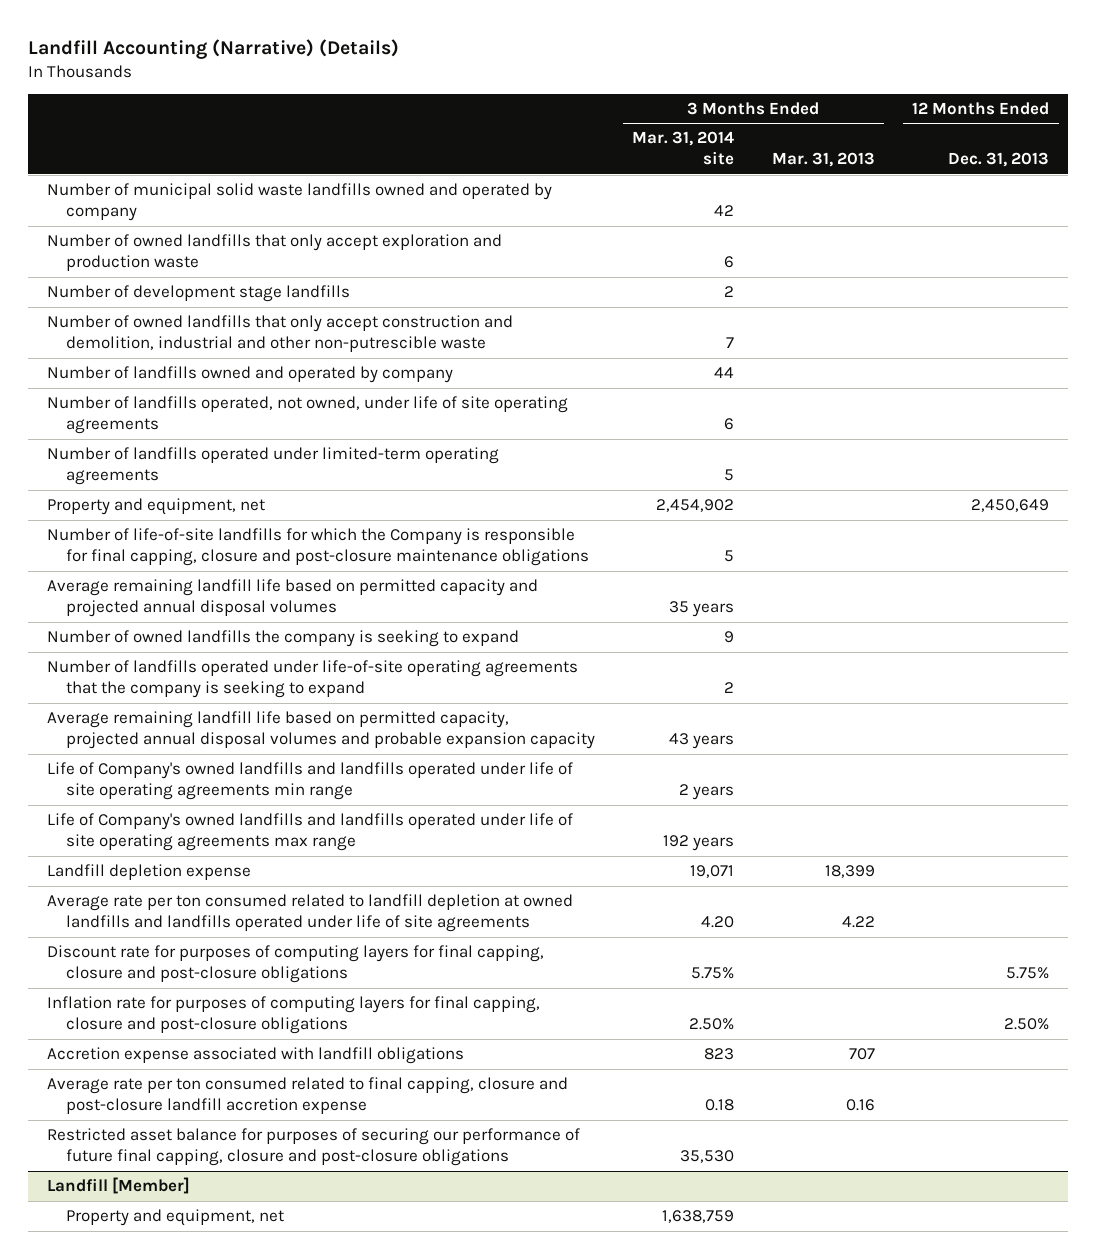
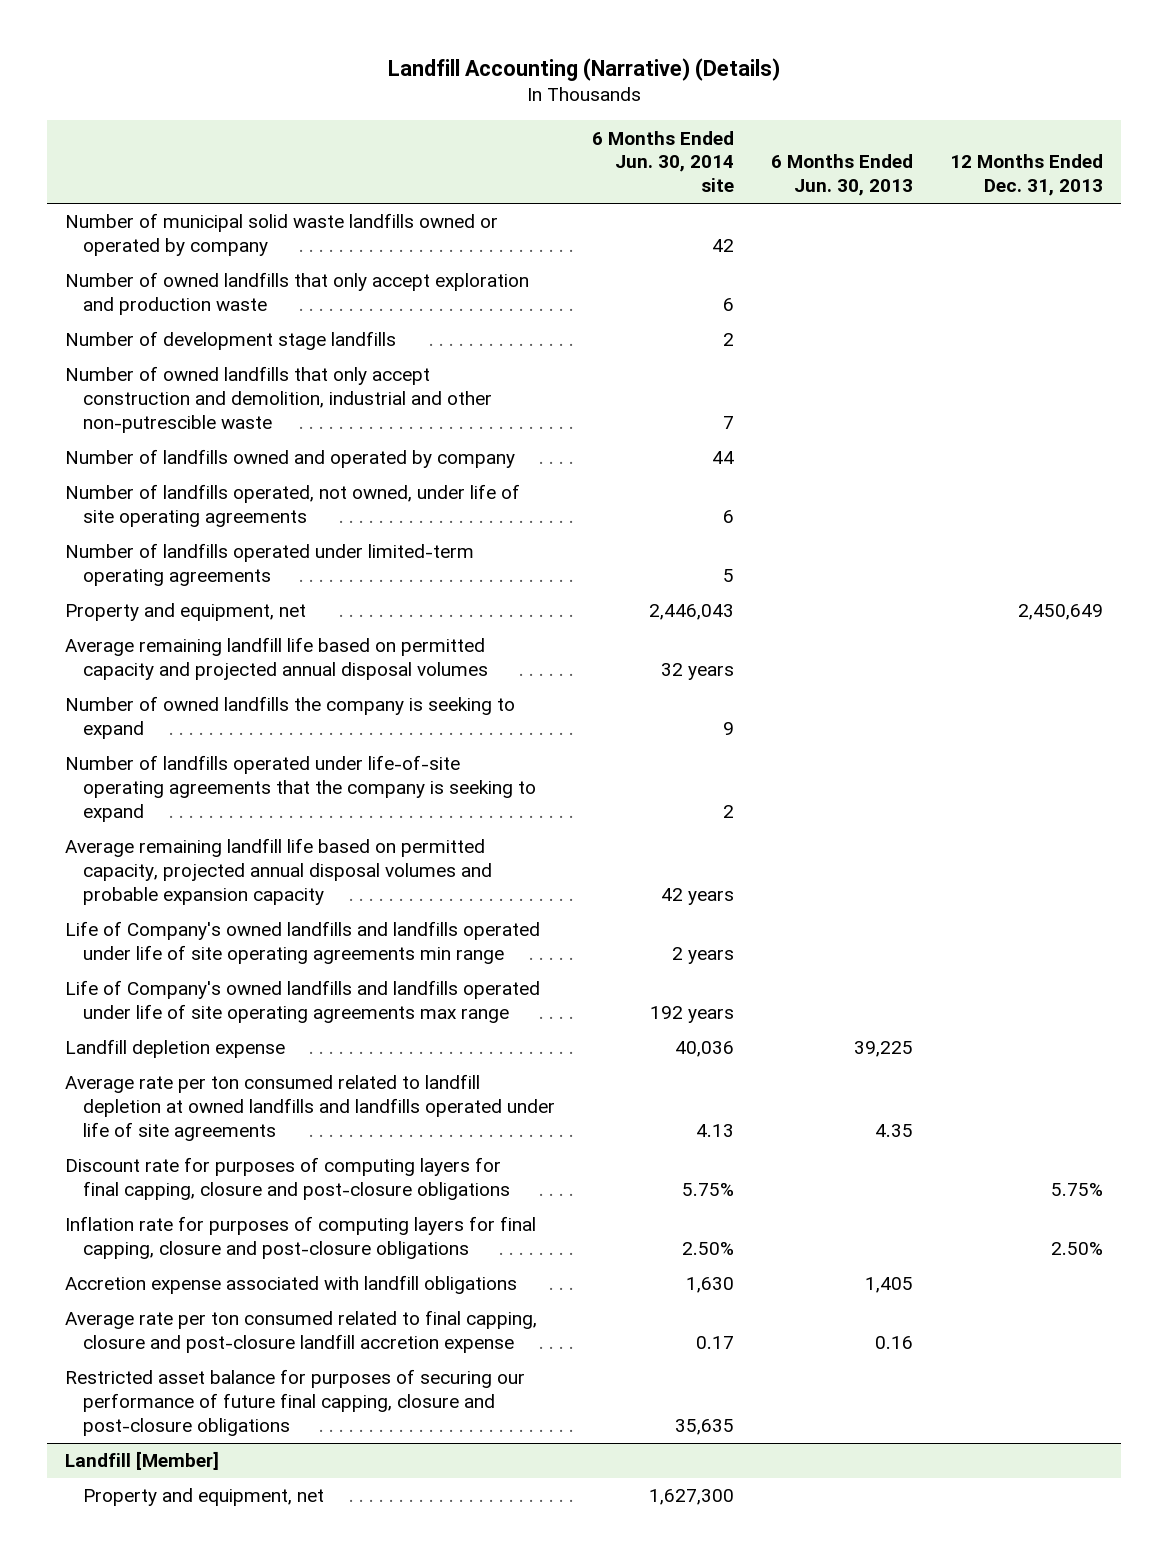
- | 3 Months Ended Mar. 31, 2014 site | 3 Months Ended Mar. 31, 2013 | 12 Months Ended Dec. 31, 2013
+ | 6 Months Ended Jun. 30, 2014 site | 6 Months Ended Jun. 30, 2013 | 12 Months Ended Dec. 31, 2013
- Number of municipal solid waste landfills owned and operated by company | 42 | |
+ Number of municipal solid waste landfills owned or operated by company | 42 | |
- Number of life-of-site landfills for which the Company is responsible for final capping, closure and post-closure maintenance obligations | 5 | |

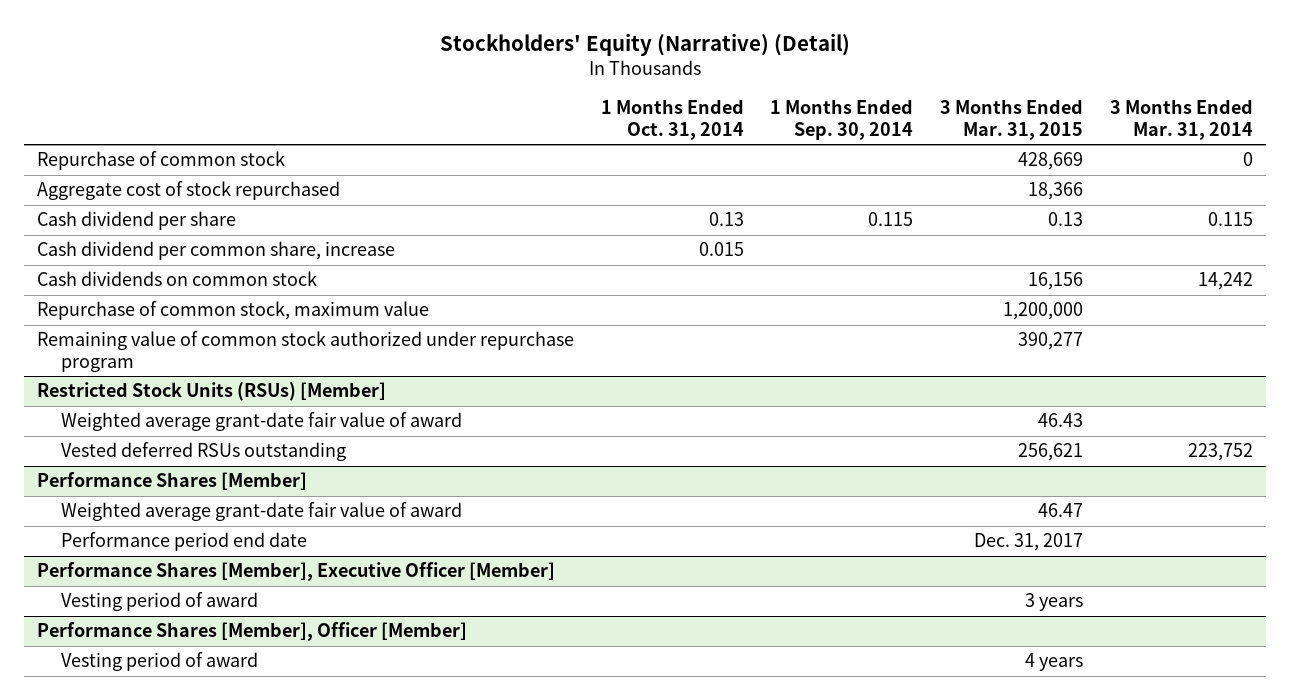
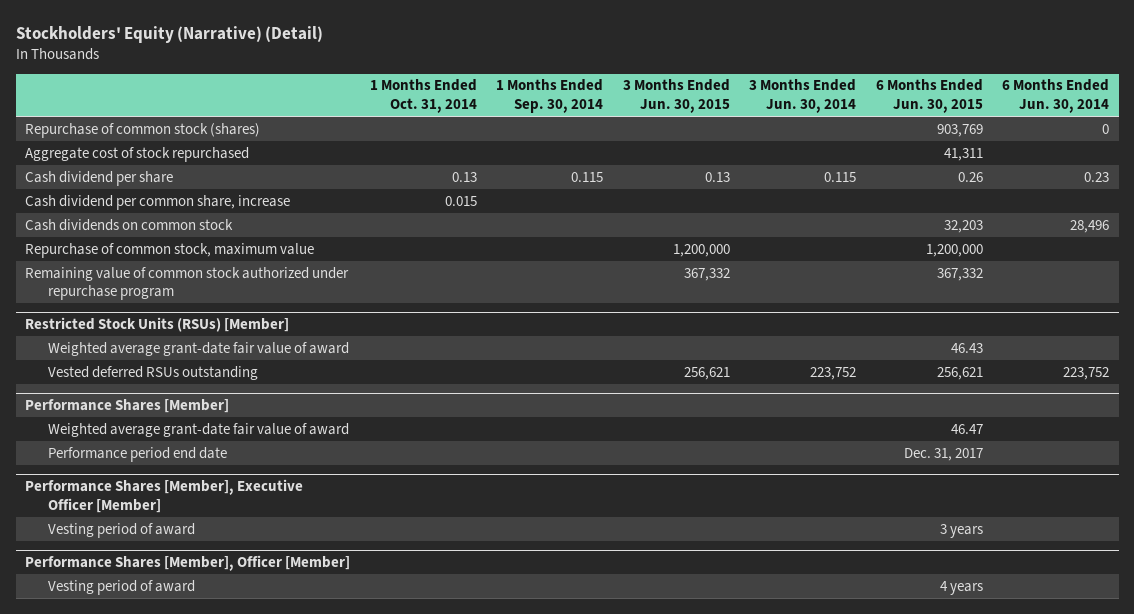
- | 1 Months Ended Oct. 31, 2014 | 1 Months Ended Sep. 30, 2014 | 3 Months Ended Mar. 31, 2015 | 3 Months Ended Mar. 31, 2014
+ | 1 Months Ended Oct. 31, 2014 | 1 Months Ended Sep. 30, 2014 | 3 Months Ended Jun. 30, 2015 | 3 Months Ended Jun. 30, 2014 | 6 Months Ended Jun. 30, 2015 | 6 Months Ended Jun. 30, 2014
- Repurchase of common stock | | | 428,669 | 0
+ Repurchase of common stock (shares) | | | | | 903,769 | 0

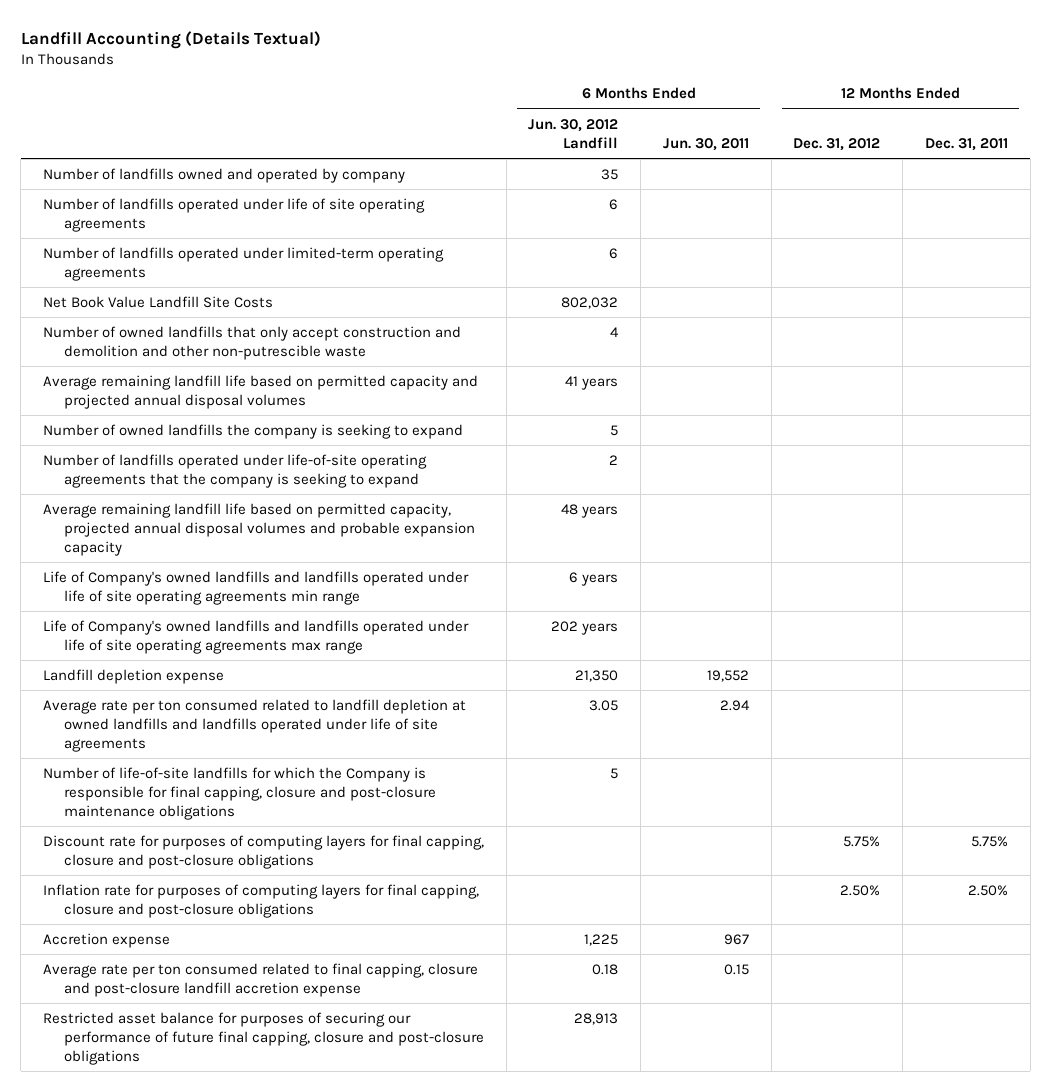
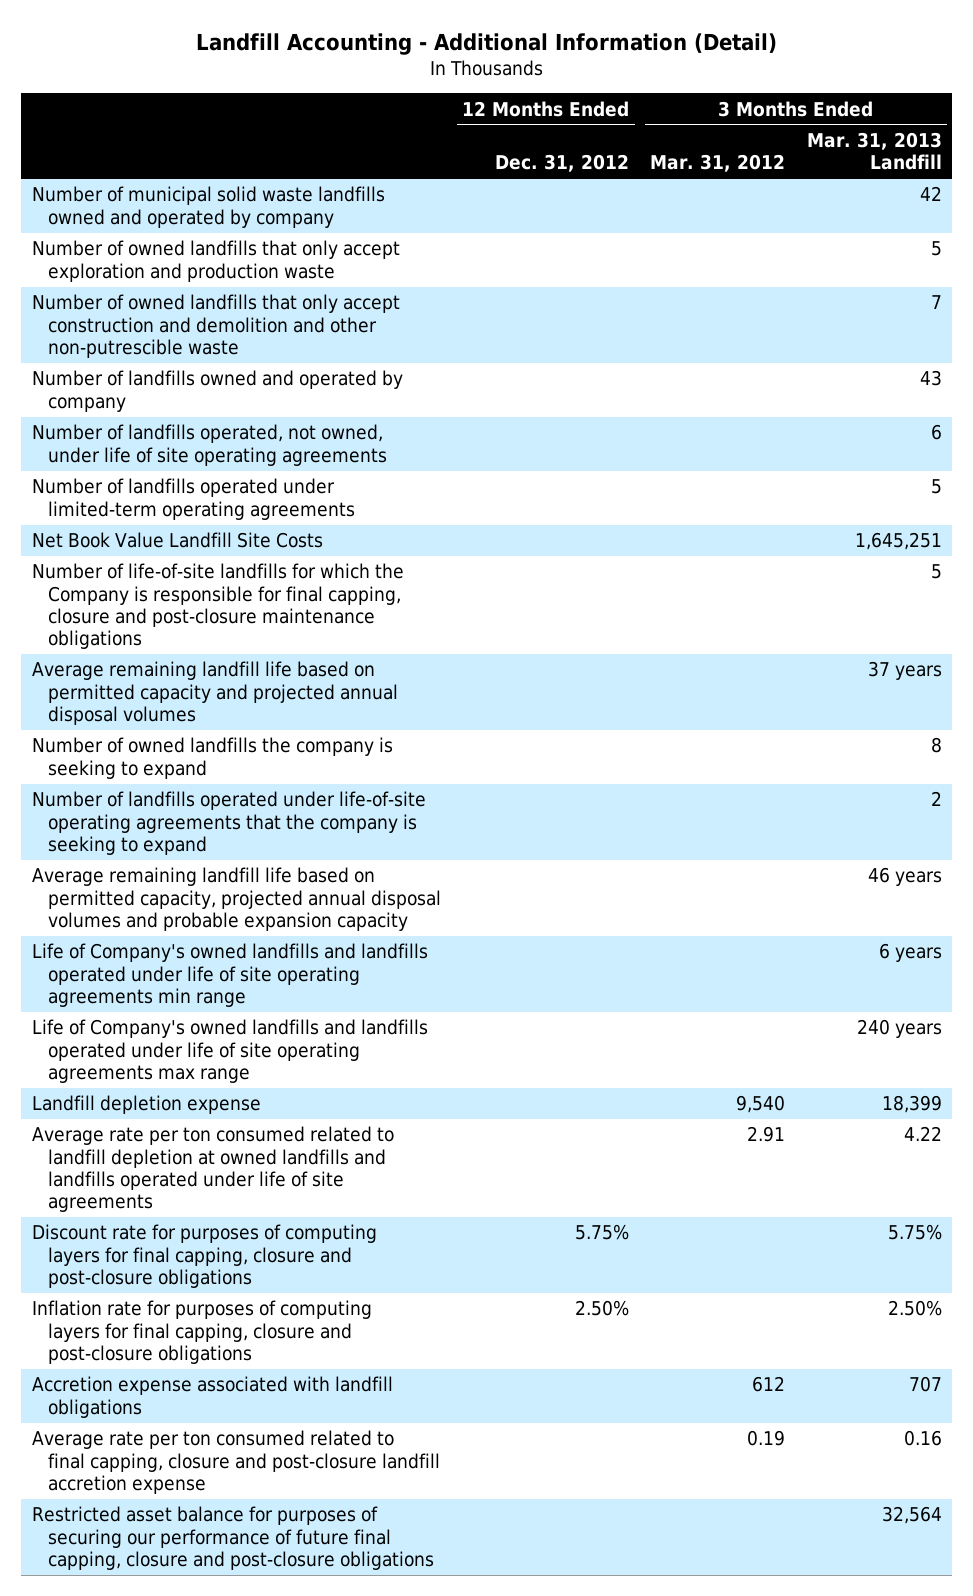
- Landfill Accounting (Details Textual)
+ Landfill Accounting - Additional Information (Detail)
- | 6 Months Ended Jun. 30, 2012 Landfill | 6 Months Ended Jun. 30, 2011 | 12 Months Ended Dec. 31, 2012 | 12 Months Ended Dec. 31, 2011
+ | 12 Months Ended Dec. 31, 2012 | 3 Months Ended Mar. 31, 2012 | 3 Months Ended Mar. 31, 2013 Landfill
+ Number of municipal solid waste landfills owned and operated by company | | | 42
+ Number of owned landfills that only accept exploration and production waste | | | 5
moved up: Number of owned landfills that only accept construction and demolition and other non-putrescible waste | | | 7
- Number of landfills operated under life of site operating agreements | 6 | | |
+ Number of landfills operated, not owned, under life of site operating agreements | | | 6
moved up: Number of life-of-site landfills for which the Company is responsible for final capping, closure and post-closure maintenance obligations | | | 5
- Accretion expense | 1,225 | 967 | |
+ Accretion expense associated with landfill obligations | | 612 | 707

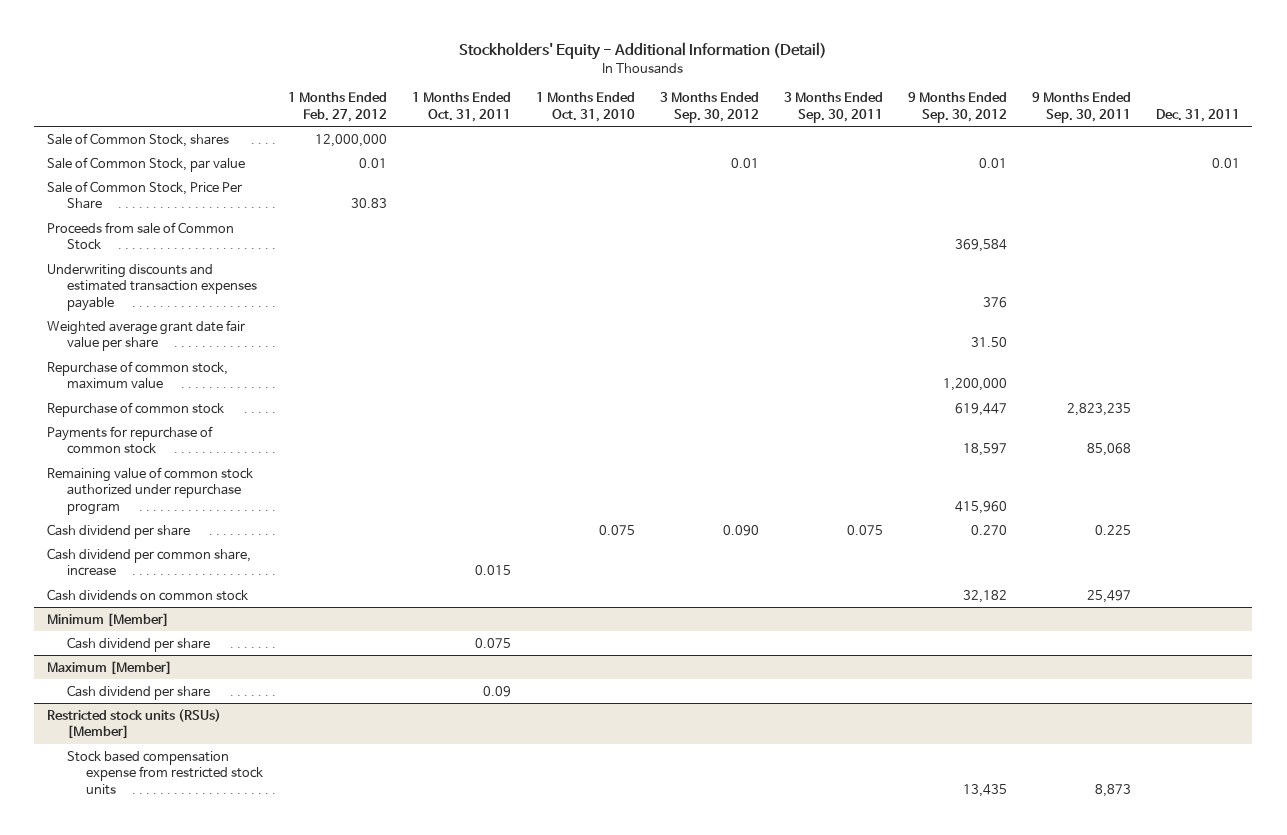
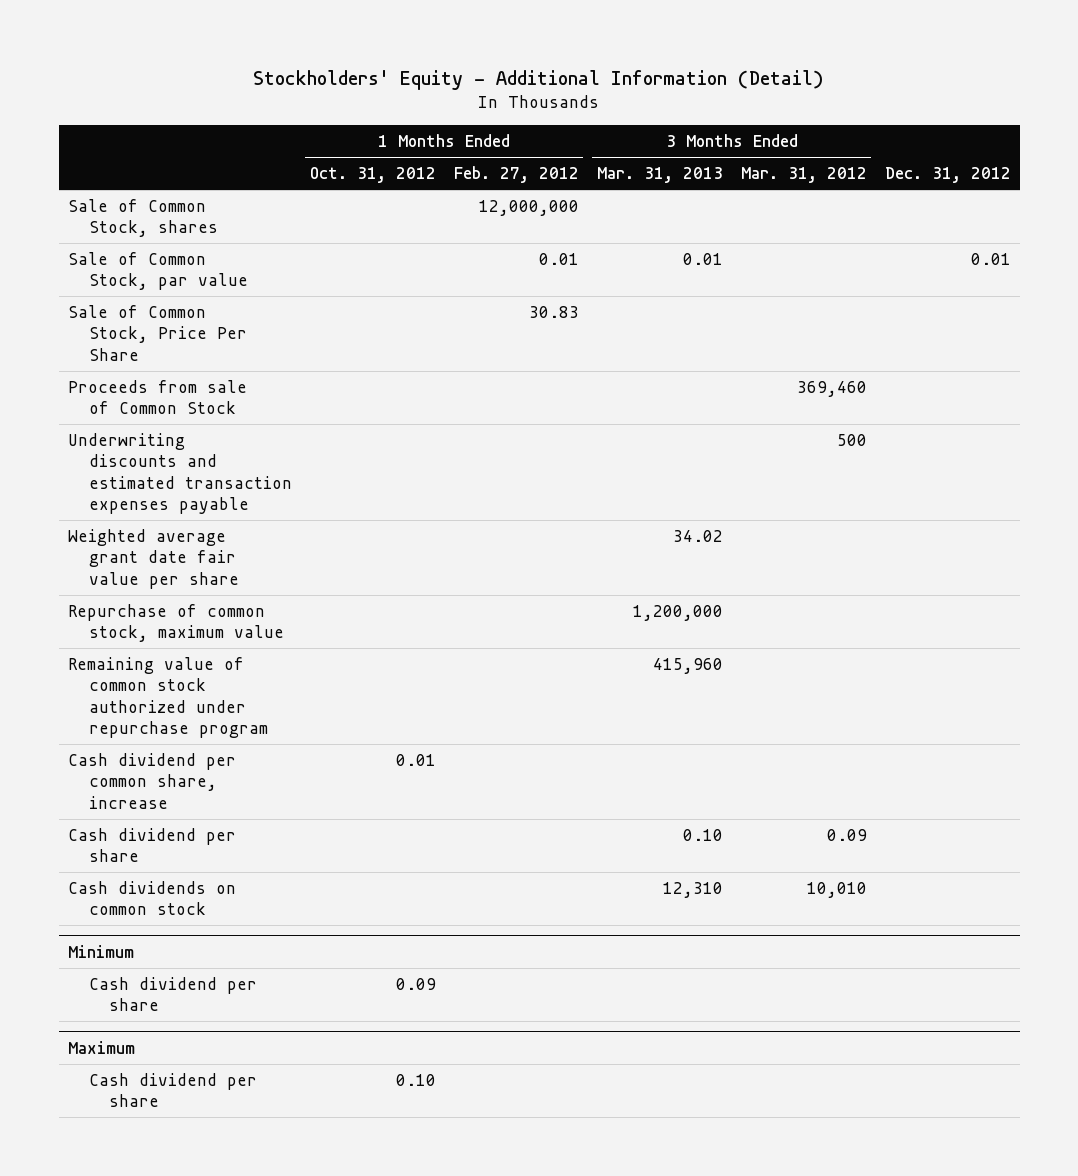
- | 1 Months Ended Feb. 27, 2012 | 1 Months Ended Oct. 31, 2011 | 1 Months Ended Oct. 31, 2010 | 3 Months Ended Sep. 30, 2012 | 3 Months Ended Sep. 30, 2011 | 9 Months Ended Sep. 30, 2012 | 9 Months Ended Sep. 30, 2011 | Dec. 31, 2011
+ | 1 Months Ended Oct. 31, 2012 | 1 Months Ended Feb. 27, 2012 | 3 Months Ended Mar. 31, 2013 | 3 Months Ended Mar. 31, 2012 | Dec. 31, 2012
- Repurchase of common stock | | | | | | 619,447 | 2,823,235 |
- Payments for repurchase of common stock | | | | | | 18,597 | 85,068 |
moved down: Cash dividend per share | | | 0.10 | 0.09 |
- Minimum [Member]
+ Minimum
- Maximum [Member]
+ Maximum
- Restricted stock units (RSUs) [Member]
- Stock based compensation expense from restricted stock units | | | | | | 13,435 | 8,873 |

